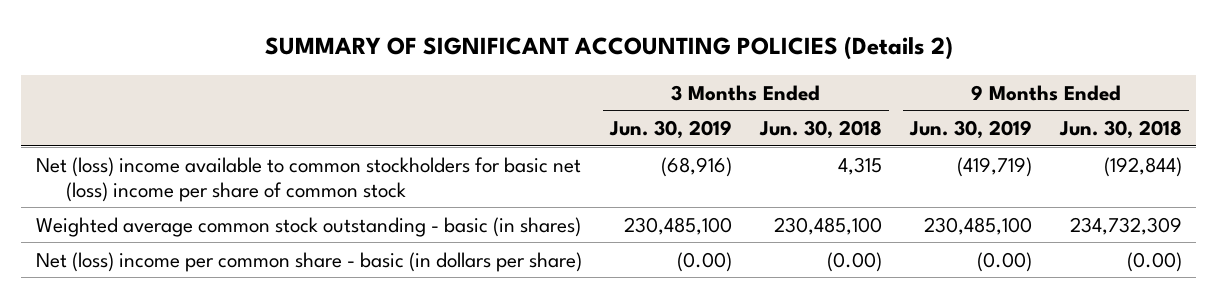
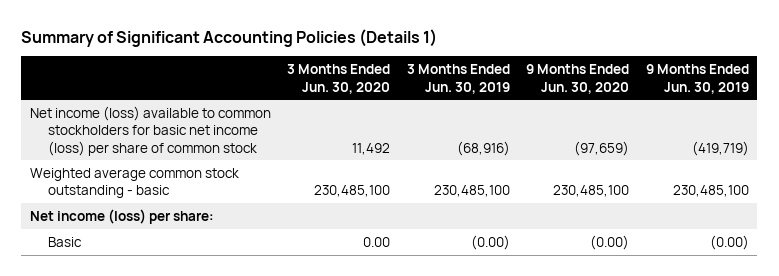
- SUMMARY OF SIGNIFICANT ACCOUNTING POLICIES (Details 2)
+ Summary of Significant Accounting Policies (Details 1)
- | 3 Months Ended Jun. 30, 2019 | 3 Months Ended Jun. 30, 2018 | 9 Months Ended Jun. 30, 2019 | 9 Months Ended Jun. 30, 2018
+ | 3 Months Ended Jun. 30, 2020 | 3 Months Ended Jun. 30, 2019 | 9 Months Ended Jun. 30, 2020 | 9 Months Ended Jun. 30, 2019
- Net (loss) income available to common stockholders for basic net (loss) income per share of common stock | (68,916) | 4,315 | (419,719) | (192,844)
- Weighted average common stock outstanding - basic (in shares) | 230,485,100 | 230,485,100 | 230,485,100 | 234,732,309
- Net (loss) income per common share - basic (in dollars per share) | (0.00) | (0.00) | (0.00) | (0.00)
+ Net income (loss) available to common stockholders for basic net income (loss) per share of common stock | 11,492 | (68,916) | (97,659) | (419,719)
+ Weighted average common stock outstanding - basic | 230,485,100 | 230,485,100 | 230,485,100 | 230,485,100
+ Net income (loss) per share:
+ Basic | 0.00 | (0.00) | (0.00) | (0.00)

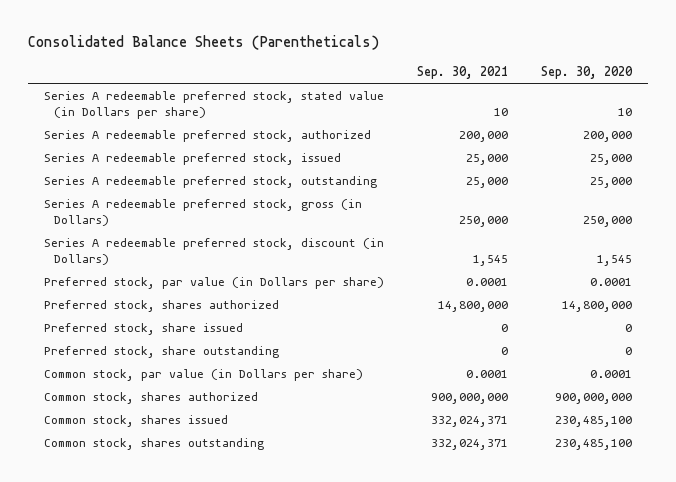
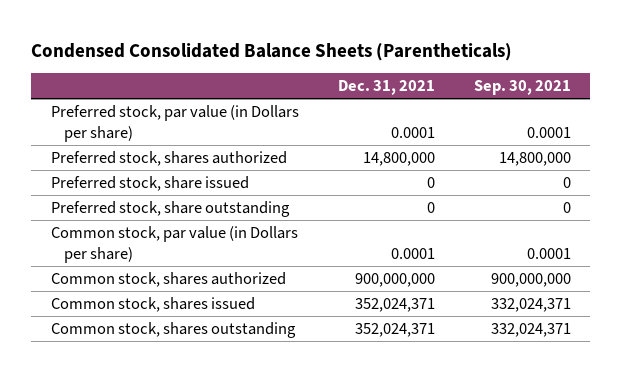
- Consolidated Balance Sheets (Parentheticals)
+ Condensed Consolidated Balance Sheets (Parentheticals)
- | Sep. 30, 2021 | Sep. 30, 2020
+ | Dec. 31, 2021 | Sep. 30, 2021
- Series A redeemable preferred stock, stated value (in Dollars per share) | 10 | 10
- Series A redeemable preferred stock, authorized | 200,000 | 200,000
- Series A redeemable preferred stock, issued | 25,000 | 25,000
- Series A redeemable preferred stock, outstanding | 25,000 | 25,000
- Series A redeemable preferred stock, gross (in Dollars) | 250,000 | 250,000
- Series A redeemable preferred stock, discount (in Dollars) | 1,545 | 1,545

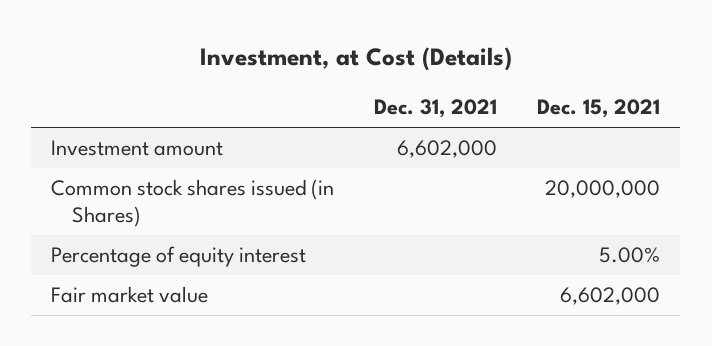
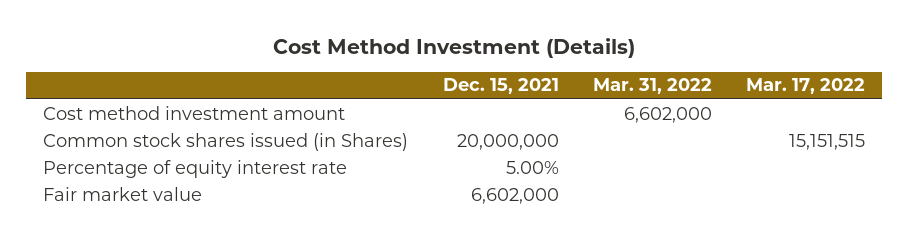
- Investment, at Cost (Details)
+ Cost Method Investment (Details)
- | Dec. 31, 2021 | Dec. 15, 2021
+ | Dec. 15, 2021 | Mar. 31, 2022 | Mar. 17, 2022
- Investment amount | 6,602,000 |
+ Cost method investment amount | | 6,602,000 |
- Percentage of equity interest | | 5.00%
+ Percentage of equity interest rate | 5.00% | |

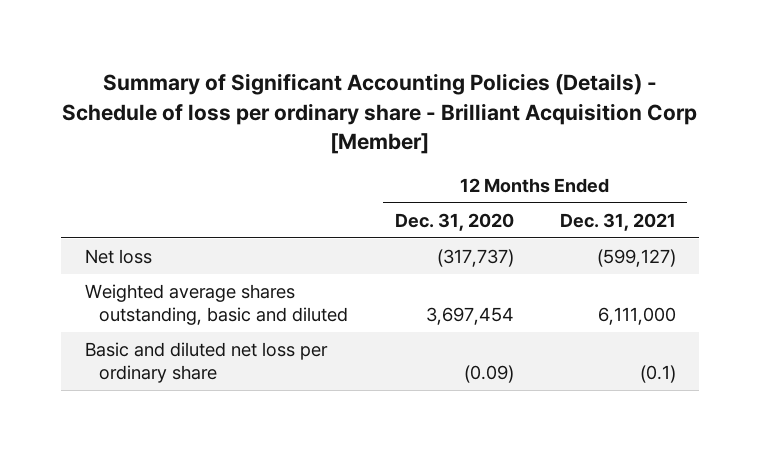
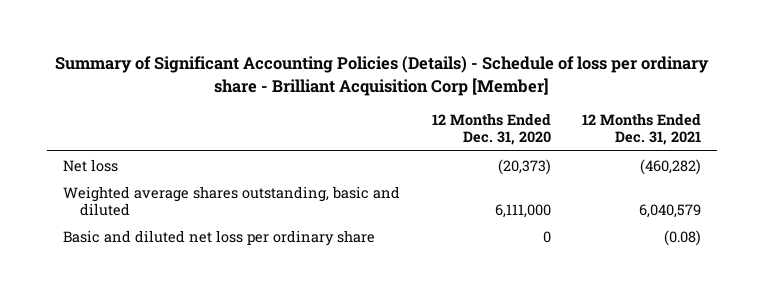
- Net loss | (317,737) | (599,127)
- Weighted average shares outstanding, basic and diluted | 3,697,454 | 6,111,000
- Basic and diluted net loss per ordinary share | (0.09) | (0.1)
+ Net loss | (20,373) | (460,282)
+ Weighted average shares outstanding, basic and diluted | 6,111,000 | 6,040,579
+ Basic and diluted net loss per ordinary share | 0 | (0.08)

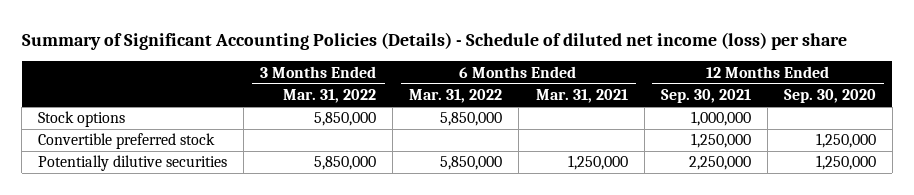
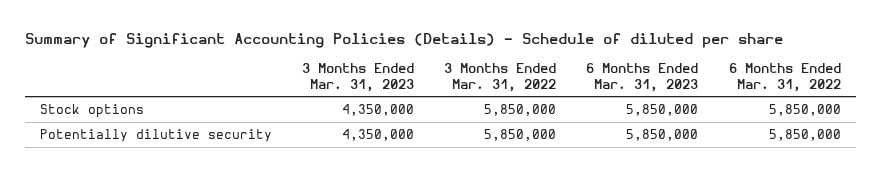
- Summary of Significant Accounting Policies (Details) - Schedule of diluted net income (loss) per share
+ Summary of Significant Accounting Policies (Details) - Schedule of diluted per share
- | 3 Months Ended Mar. 31, 2022 | 6 Months Ended Mar. 31, 2022 | 6 Months Ended Mar. 31, 2021 | 12 Months Ended Sep. 30, 2021 | 12 Months Ended Sep. 30, 2020
+ | 3 Months Ended Mar. 31, 2023 | 3 Months Ended Mar. 31, 2022 | 6 Months Ended Mar. 31, 2023 | 6 Months Ended Mar. 31, 2022
- Convertible preferred stock | | | | 1,250,000 | 1,250,000
- Potentially dilutive securities | 5,850,000 | 5,850,000 | 1,250,000 | 2,250,000 | 1,250,000
+ Potentially dilutive security | 4,350,000 | 5,850,000 | 5,850,000 | 5,850,000

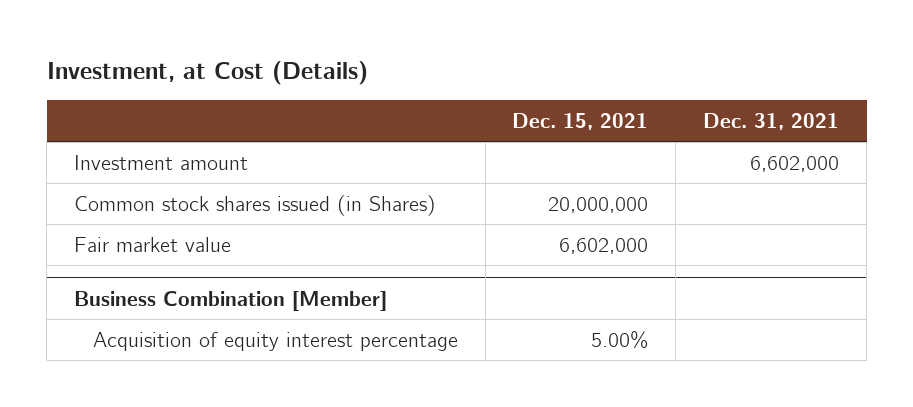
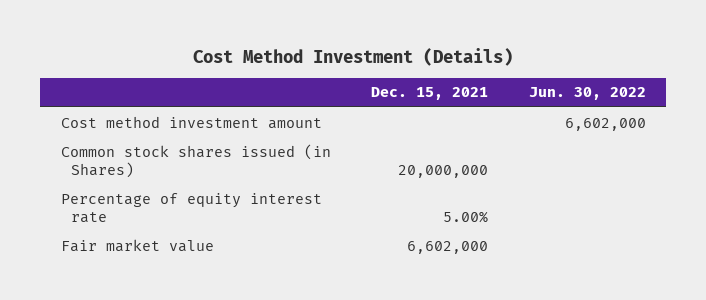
- Investment, at Cost (Details)
+ Cost Method Investment (Details)
- | Dec. 15, 2021 | Dec. 31, 2021
+ | Dec. 15, 2021 | Jun. 30, 2022
- Investment amount | | 6,602,000
+ Cost method investment amount | | 6,602,000
+ Percentage of equity interest rate | 5.00% |
- Business Combination [Member]
- Acquisition of equity interest percentage | 5.00% |

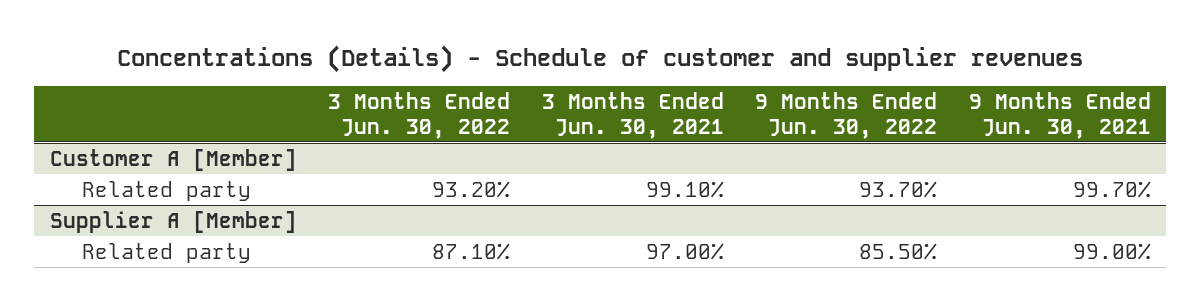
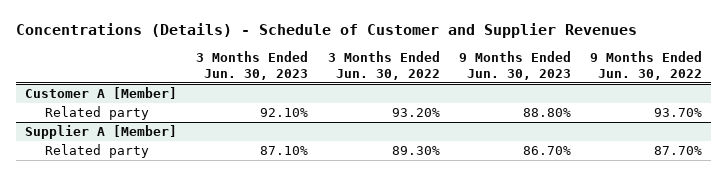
- Concentrations (Details) - Schedule of customer and supplier revenues
+ Concentrations (Details) - Schedule of Customer and Supplier Revenues
- | 3 Months Ended Jun. 30, 2022 | 3 Months Ended Jun. 30, 2021 | 9 Months Ended Jun. 30, 2022 | 9 Months Ended Jun. 30, 2021
+ | 3 Months Ended Jun. 30, 2023 | 3 Months Ended Jun. 30, 2022 | 9 Months Ended Jun. 30, 2023 | 9 Months Ended Jun. 30, 2022
@ Supplier A [Member]
- Related party | 87.10% | 97.00% | 85.50% | 99.00%
+ Related party | 87.10% | 89.30% | 86.70% | 87.70%

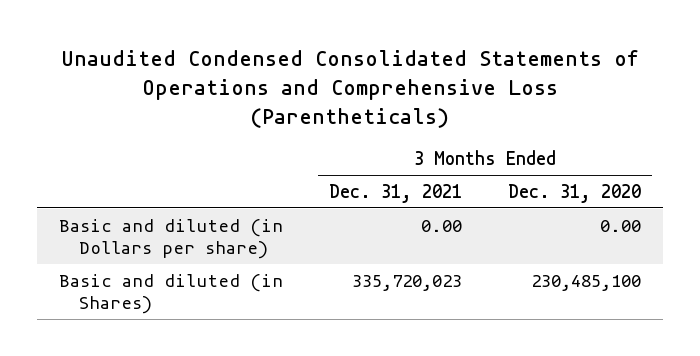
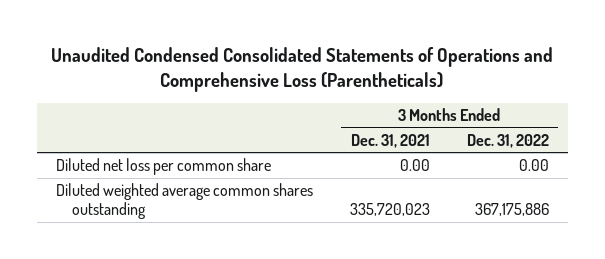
- | 3 Months Ended Dec. 31, 2021 | 3 Months Ended Dec. 31, 2020
+ | 3 Months Ended Dec. 31, 2021 | 3 Months Ended Dec. 31, 2022
- Basic and diluted (in Dollars per share) | 0.00 | 0.00
- Basic and diluted (in Shares) | 335,720,023 | 230,485,100
+ Diluted net loss per common share | 0.00 | 0.00
+ Diluted weighted average common shares outstanding | 335,720,023 | 367,175,886

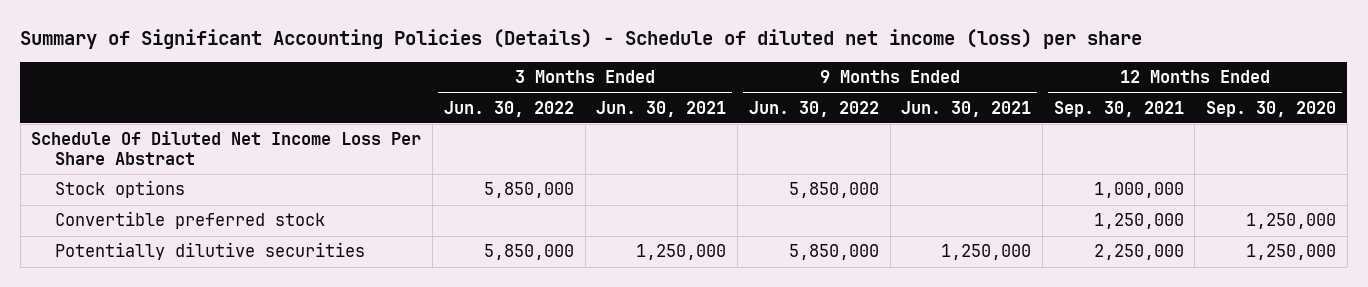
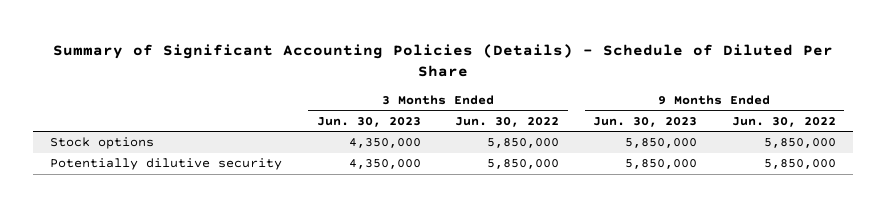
- Summary of Significant Accounting Policies (Details) - Schedule of diluted net income (loss) per share
+ Summary of Significant Accounting Policies (Details) - Schedule of Diluted Per Share
- | 3 Months Ended Jun. 30, 2022 | 3 Months Ended Jun. 30, 2021 | 9 Months Ended Jun. 30, 2022 | 9 Months Ended Jun. 30, 2021 | 12 Months Ended Sep. 30, 2021 | 12 Months Ended Sep. 30, 2020
+ | 3 Months Ended Jun. 30, 2023 | 3 Months Ended Jun. 30, 2022 | 9 Months Ended Jun. 30, 2023 | 9 Months Ended Jun. 30, 2022
- Schedule Of Diluted Net Income Loss Per Share Abstract
- Convertible preferred stock | | | | | 1,250,000 | 1,250,000
- Potentially dilutive securities | 5,850,000 | 1,250,000 | 5,850,000 | 1,250,000 | 2,250,000 | 1,250,000
+ Potentially dilutive security | 4,350,000 | 5,850,000 | 5,850,000 | 5,850,000

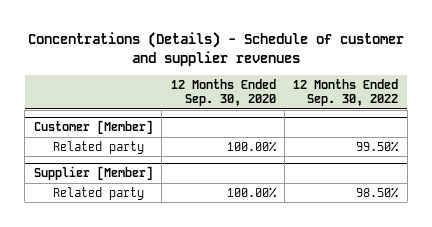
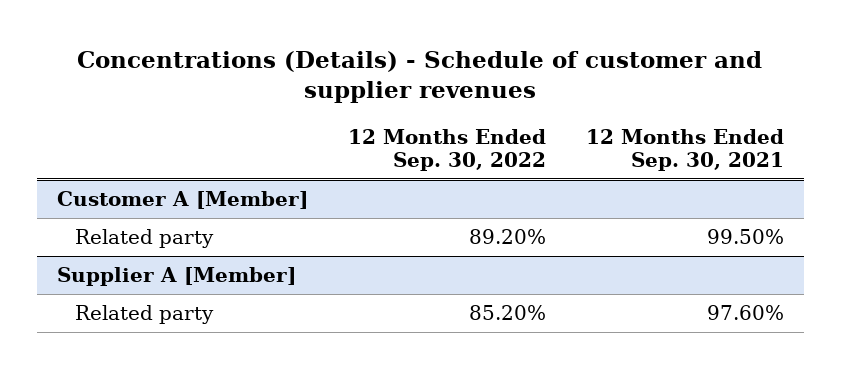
- | 12 Months Ended Sep. 30, 2020 | 12 Months Ended Sep. 30, 2022
+ | 12 Months Ended Sep. 30, 2022 | 12 Months Ended Sep. 30, 2021
- Customer [Member]
- Related party | 100.00% | 99.50%
- Supplier [Member]
- Related party | 100.00% | 98.50%
+ Customer A [Member]
+ Related party | 89.20% | 99.50%
+ Supplier A [Member]
+ Related party | 85.20% | 97.60%

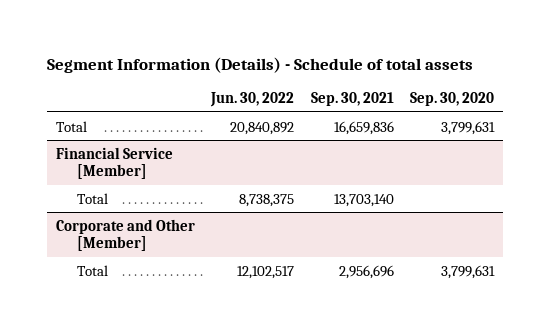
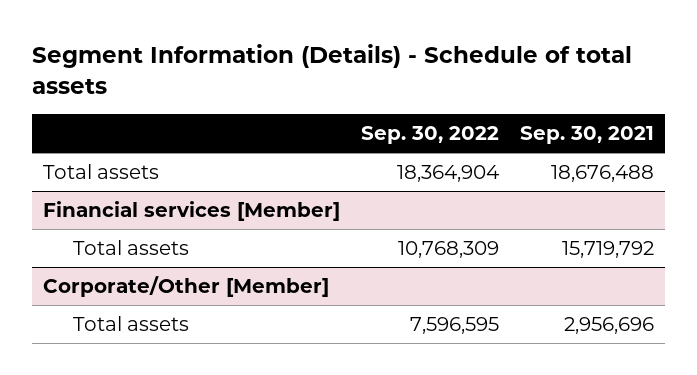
- | Jun. 30, 2022 | Sep. 30, 2021 | Sep. 30, 2020
+ | Sep. 30, 2022 | Sep. 30, 2021
- Total | 20,840,892 | 16,659,836 | 3,799,631
- Financial Service [Member]
- Total | 8,738,375 | 13,703,140 |
- Corporate and Other [Member]
- Total | 12,102,517 | 2,956,696 | 3,799,631
+ Total assets | 18,364,904 | 18,676,488
+ Financial services [Member]
+ Total assets | 10,768,309 | 15,719,792
+ Corporate/Other [Member]
+ Total assets | 7,596,595 | 2,956,696

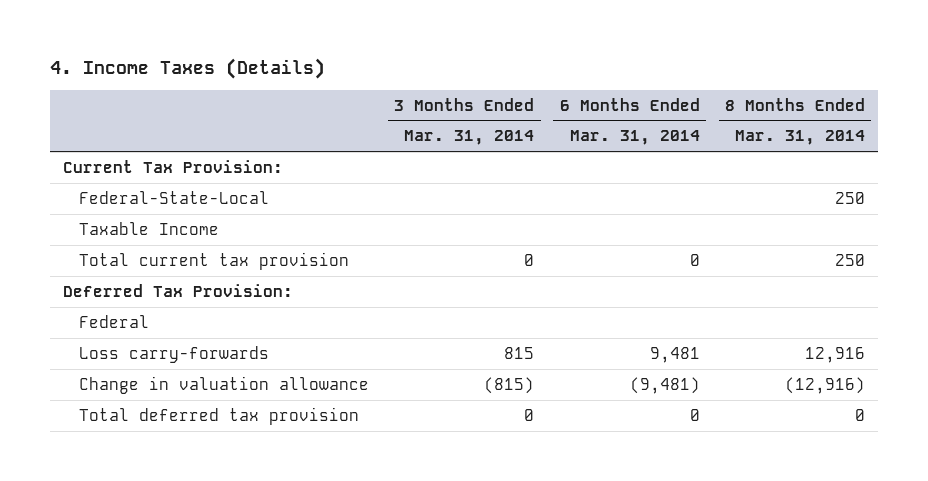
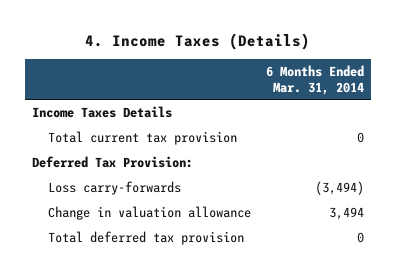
- | 3 Months Ended Mar. 31, 2014 | 6 Months Ended Mar. 31, 2014 | 8 Months Ended Mar. 31, 2014
+ | 6 Months Ended Mar. 31, 2014
- Current Tax Provision:
- Federal-State-Local | | | 250
- Taxable Income
+ Income Taxes Details
- Federal
- Loss carry-forwards | 815 | 9,481 | 12,916
- Change in valuation allowance | (815) | (9,481) | (12,916)
+ Loss carry-forwards | (3,494)
+ Change in valuation allowance | 3,494

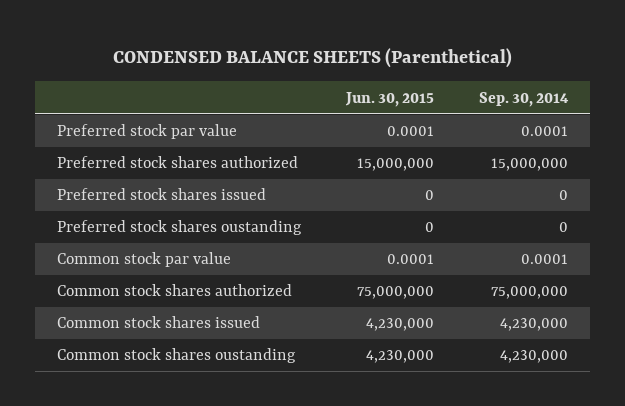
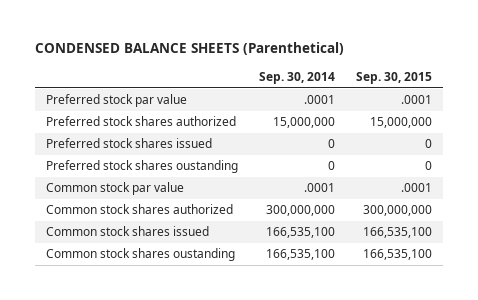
- | Jun. 30, 2015 | Sep. 30, 2014
+ | Sep. 30, 2014 | Sep. 30, 2015
- Preferred stock par value | 0.0001 | 0.0001
+ Preferred stock par value | .0001 | .0001
- Common stock par value | 0.0001 | 0.0001
- Common stock shares authorized | 75,000,000 | 75,000,000
- Common stock shares issued | 4,230,000 | 4,230,000
- Common stock shares oustanding | 4,230,000 | 4,230,000
+ Common stock par value | .0001 | .0001
+ Common stock shares authorized | 300,000,000 | 300,000,000
+ Common stock shares issued | 166,535,100 | 166,535,100
+ Common stock shares oustanding | 166,535,100 | 166,535,100

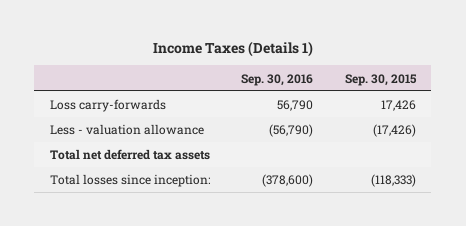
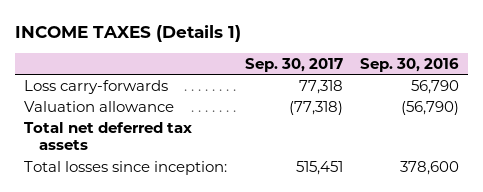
- Income Taxes (Details 1)
+ INCOME TAXES (Details 1)
- | Sep. 30, 2016 | Sep. 30, 2015
+ | Sep. 30, 2017 | Sep. 30, 2016
- Less - valuation allowance | (56,790) | (17,426)
+ Valuation allowance | (77,318) | (56,790)
- Total losses since inception: | (378,600) | (118,333)
+ Total losses since inception: | 515,451 | 378,600

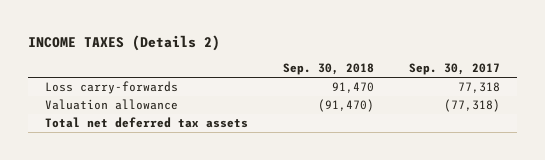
- INCOME TAXES (Details 1)
+ INCOME TAXES (Details 2)
- | Sep. 30, 2017 | Sep. 30, 2016
+ | Sep. 30, 2018 | Sep. 30, 2017
- Total losses since inception: | 515,451 | 378,600

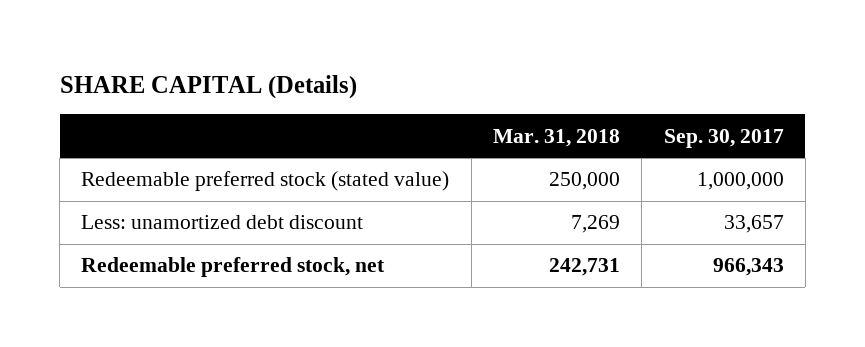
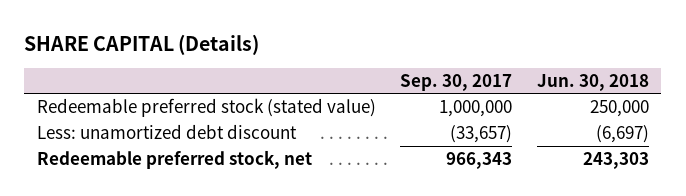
- | Mar. 31, 2018 | Sep. 30, 2017
+ | Sep. 30, 2017 | Jun. 30, 2018
- Less: unamortized debt discount | 7,269 | 33,657
+ Less: unamortized debt discount | (33,657) | (6,697)

